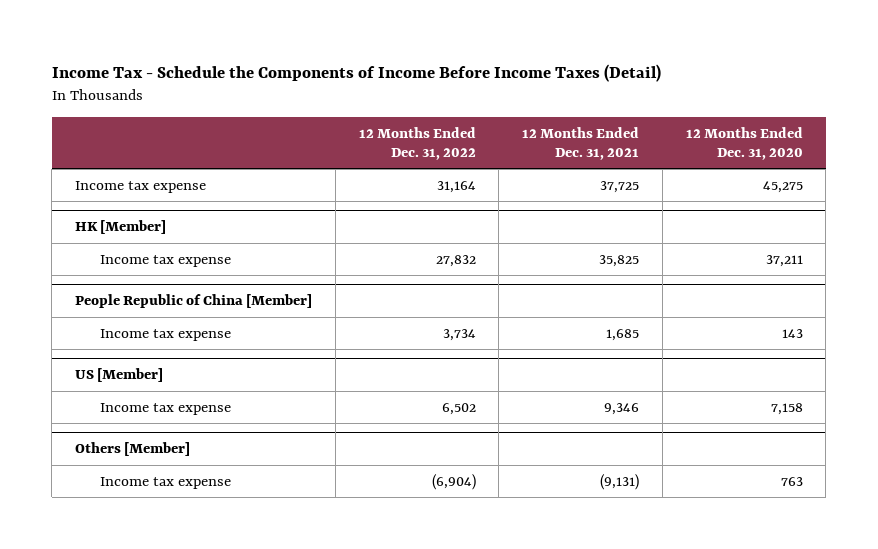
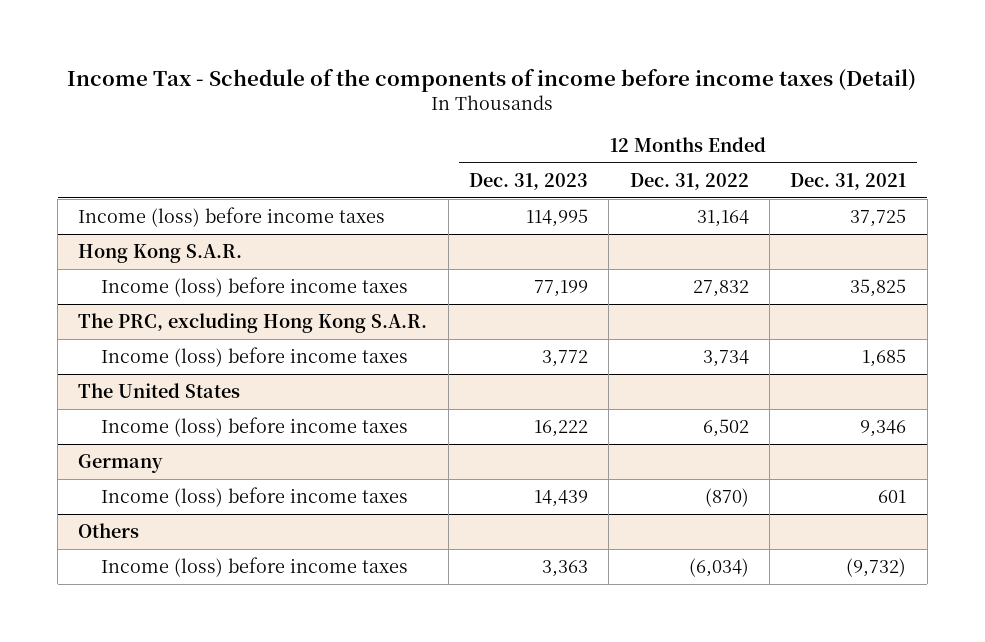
- Income Tax - Schedule the Components of Income Before Income Taxes (Detail)
+ Income Tax - Schedule of the components of income before income taxes (Detail)
- | 12 Months Ended Dec. 31, 2022 | 12 Months Ended Dec. 31, 2021 | 12 Months Ended Dec. 31, 2020
+ | 12 Months Ended Dec. 31, 2023 | 12 Months Ended Dec. 31, 2022 | 12 Months Ended Dec. 31, 2021
- Income tax expense | 31,164 | 37,725 | 45,275
- HK [Member]
- Income tax expense | 27,832 | 35,825 | 37,211
- People Republic of China [Member]
- Income tax expense | 3,734 | 1,685 | 143
- US [Member]
- Income tax expense | 6,502 | 9,346 | 7,158
- Others [Member]
- Income tax expense | (6,904) | (9,131) | 763
+ Income (loss) before income taxes | 114,995 | 31,164 | 37,725
+ Hong Kong S.A.R.
+ Income (loss) before income taxes | 77,199 | 27,832 | 35,825
+ The PRC, excluding Hong Kong S.A.R.
+ Income (loss) before income taxes | 3,772 | 3,734 | 1,685
+ The United States
+ Income (loss) before income taxes | 16,222 | 6,502 | 9,346
+ Germany
+ Income (loss) before income taxes | 14,439 | (870) | 601
+ Others
+ Income (loss) before income taxes | 3,363 | (6,034) | (9,732)

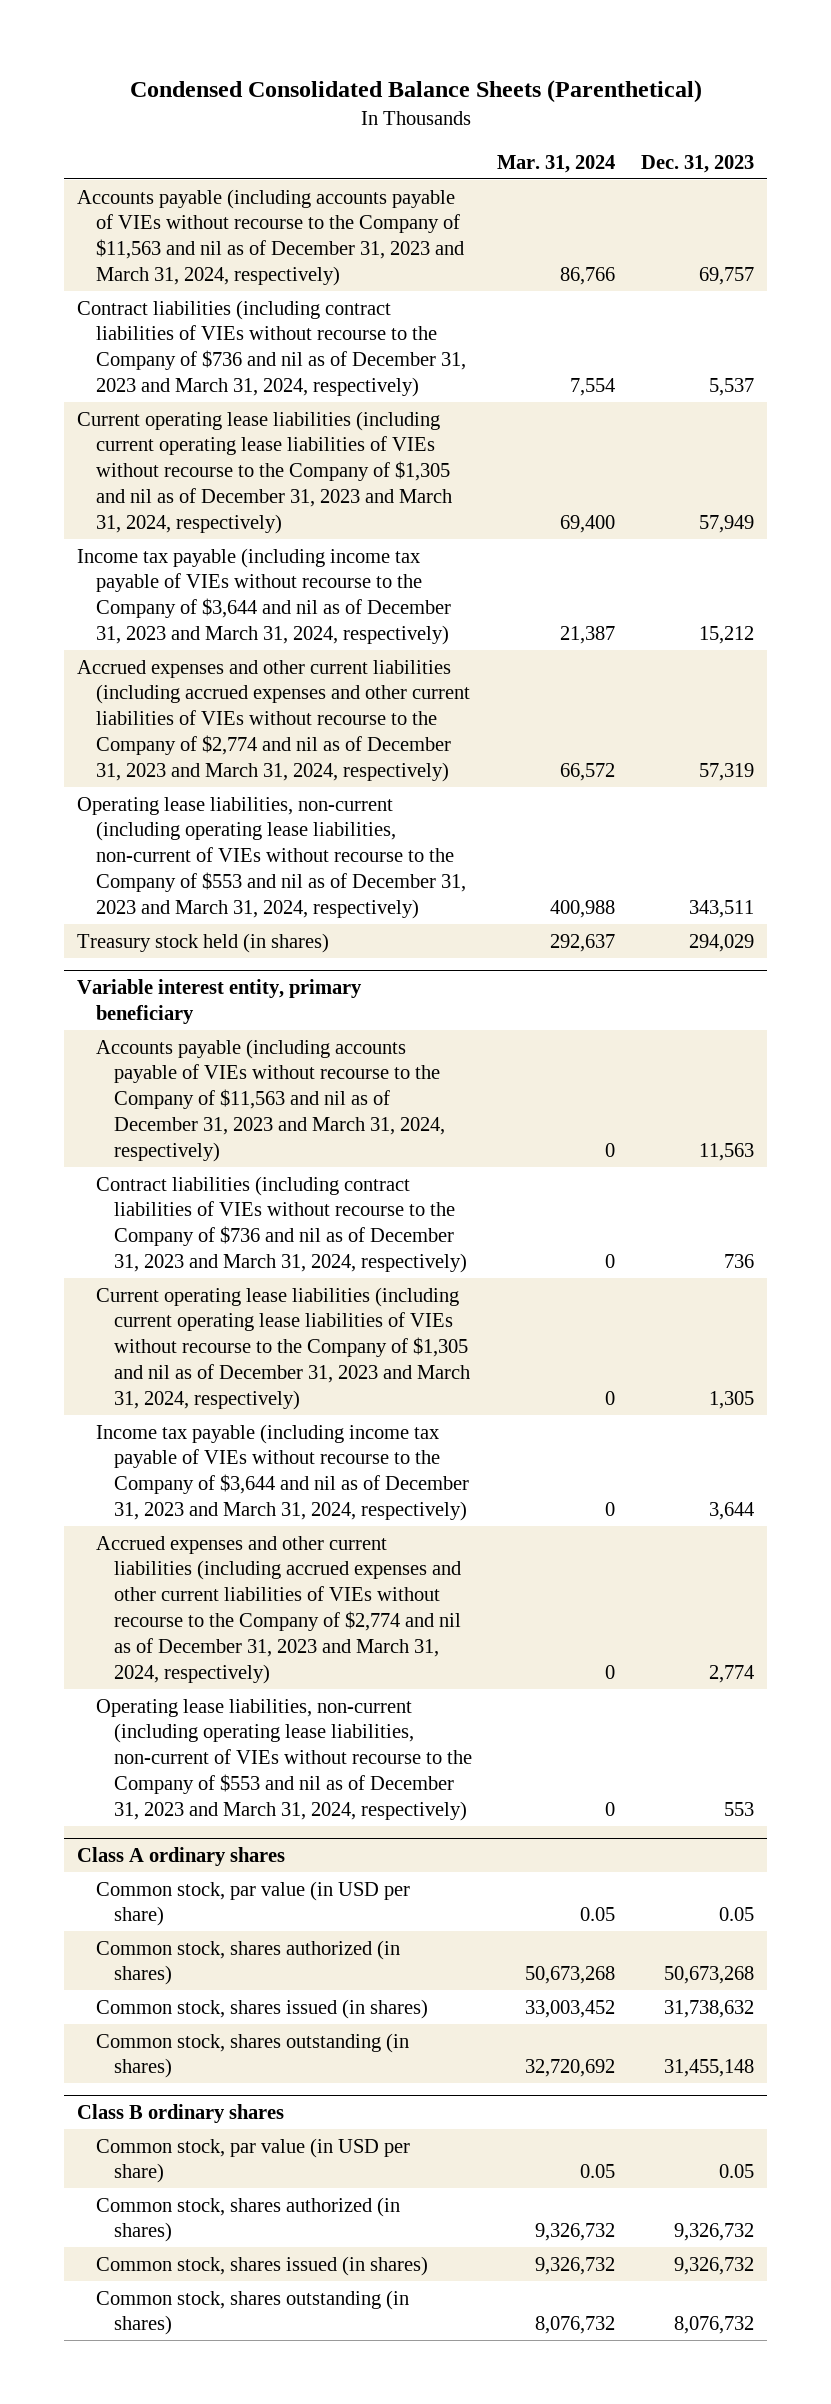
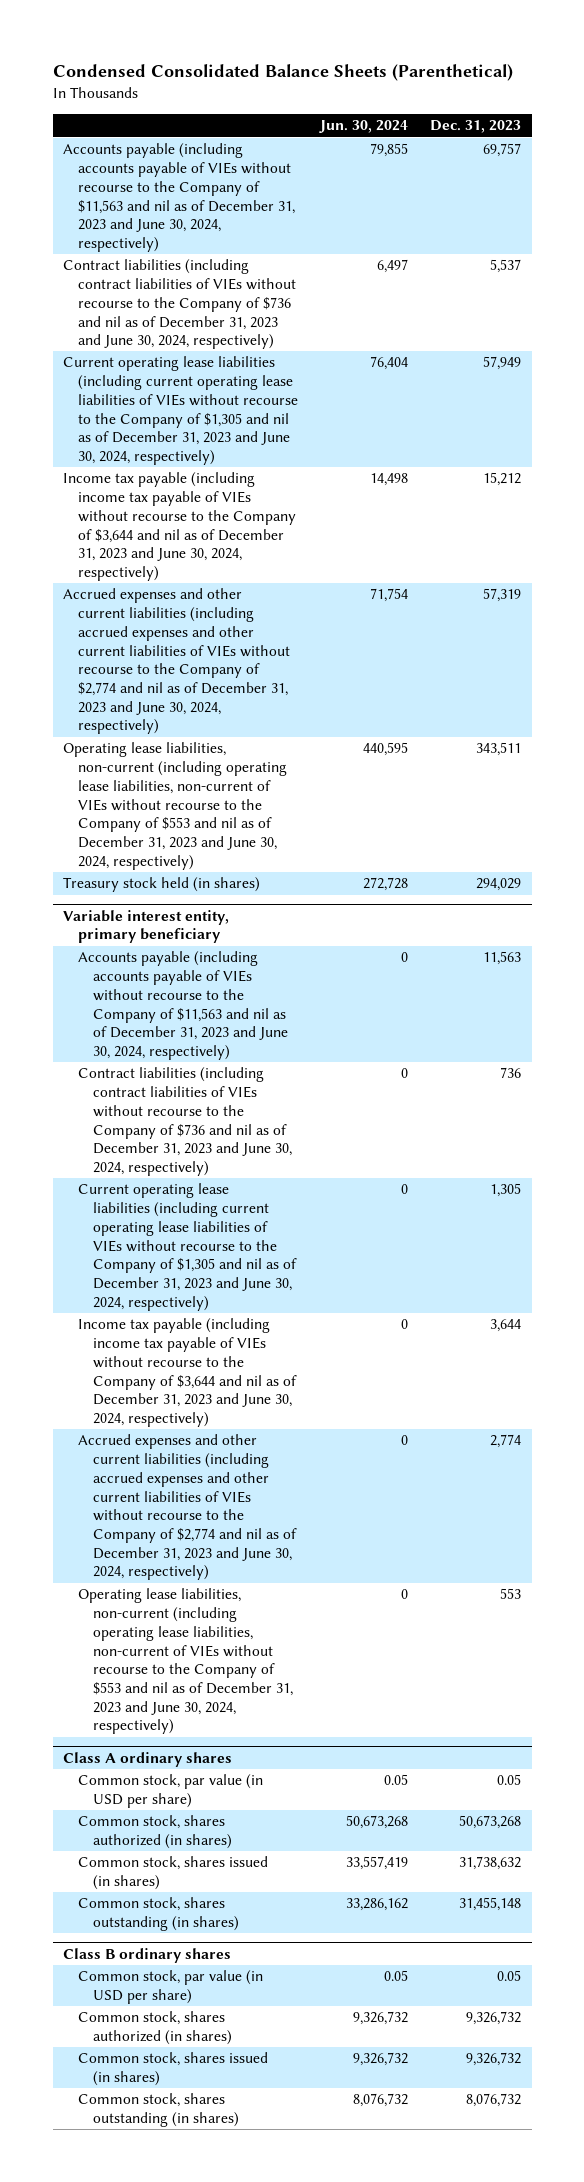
- | Mar. 31, 2024 | Dec. 31, 2023
+ | Jun. 30, 2024 | Dec. 31, 2023
- Accounts payable (including accounts payable of VIEs without recourse to the Company of $11,563 and nil as of December 31, 2023 and March 31, 2024, respectively) | 86,766 | 69,757
- Contract liabilities (including contract liabilities of VIEs without recourse to the Company of $736 and nil as of December 31, 2023 and March 31, 2024, respectively) | 7,554 | 5,537
- Current operating lease liabilities (including current operating lease liabilities of VIEs without recourse to the Company of $1,305 and nil as of December 31, 2023 and March 31, 2024, respectively) | 69,400 | 57,949
- Income tax payable (including income tax payable of VIEs without recourse to the Company of $3,644 and nil as of December 31, 2023 and March 31, 2024, respectively) | 21,387 | 15,212
- Accrued expenses and other current liabilities (including accrued expenses and other current liabilities of VIEs without recourse to the Company of $2,774 and nil as of December 31, 2023 and March 31, 2024, respectively) | 66,572 | 57,319
- Operating lease liabilities, non-current (including operating lease liabilities, non-current of VIEs without recourse to the Company of $553 and nil as of December 31, 2023 and March 31, 2024, respectively) | 400,988 | 343,511
+ Accounts payable (including accounts payable of VIEs without recourse to the Company of $11,563 and nil as of December 31, 2023 and June 30, 2024, respectively) | 79,855 | 69,757
+ Contract liabilities (including contract liabilities of VIEs without recourse to the Company of $736 and nil as of December 31, 2023 and June 30, 2024, respectively) | 6,497 | 5,537
+ Current operating lease liabilities (including current operating lease liabilities of VIEs without recourse to the Company of $1,305 and nil as of December 31, 2023 and June 30, 2024, respectively) | 76,404 | 57,949
+ Income tax payable (including income tax payable of VIEs without recourse to the Company of $3,644 and nil as of December 31, 2023 and June 30, 2024, respectively) | 14,498 | 15,212
+ Accrued expenses and other current liabilities (including accrued expenses and other current liabilities of VIEs without recourse to the Company of $2,774 and nil as of December 31, 2023 and June 30, 2024, respectively) | 71,754 | 57,319
+ Operating lease liabilities, non-current (including operating lease liabilities, non-current of VIEs without recourse to the Company of $553 and nil as of December 31, 2023 and June 30, 2024, respectively) | 440,595 | 343,511
@ Variable interest entity, primary beneficiary
- Accounts payable (including accounts payable of VIEs without recourse to the Company of $11,563 and nil as of December 31, 2023 and March 31, 2024, respectively) | 0 | 11,563
- Contract liabilities (including contract liabilities of VIEs without recourse to the Company of $736 and nil as of December 31, 2023 and March 31, 2024, respectively) | 0 | 736
- Current operating lease liabilities (including current operating lease liabilities of VIEs without recourse to the Company of $1,305 and nil as of December 31, 2023 and March 31, 2024, respectively) | 0 | 1,305
- Income tax payable (including income tax payable of VIEs without recourse to the Company of $3,644 and nil as of December 31, 2023 and March 31, 2024, respectively) | 0 | 3,644
- Accrued expenses and other current liabilities (including accrued expenses and other current liabilities of VIEs without recourse to the Company of $2,774 and nil as of December 31, 2023 and March 31, 2024, respectively) | 0 | 2,774
- Operating lease liabilities, non-current (including operating lease liabilities, non-current of VIEs without recourse to the Company of $553 and nil as of December 31, 2023 and March 31, 2024, respectively) | 0 | 553
+ Accounts payable (including accounts payable of VIEs without recourse to the Company of $11,563 and nil as of December 31, 2023 and June 30, 2024, respectively) | 0 | 11,563
+ Contract liabilities (including contract liabilities of VIEs without recourse to the Company of $736 and nil as of December 31, 2023 and June 30, 2024, respectively) | 0 | 736
+ Current operating lease liabilities (including current operating lease liabilities of VIEs without recourse to the Company of $1,305 and nil as of December 31, 2023 and June 30, 2024, respectively) | 0 | 1,305
+ Income tax payable (including income tax payable of VIEs without recourse to the Company of $3,644 and nil as of December 31, 2023 and June 30, 2024, respectively) | 0 | 3,644
+ Accrued expenses and other current liabilities (including accrued expenses and other current liabilities of VIEs without recourse to the Company of $2,774 and nil as of December 31, 2023 and June 30, 2024, respectively) | 0 | 2,774
+ Operating lease liabilities, non-current (including operating lease liabilities, non-current of VIEs without recourse to the Company of $553 and nil as of December 31, 2023 and June 30, 2024, respectively) | 0 | 553

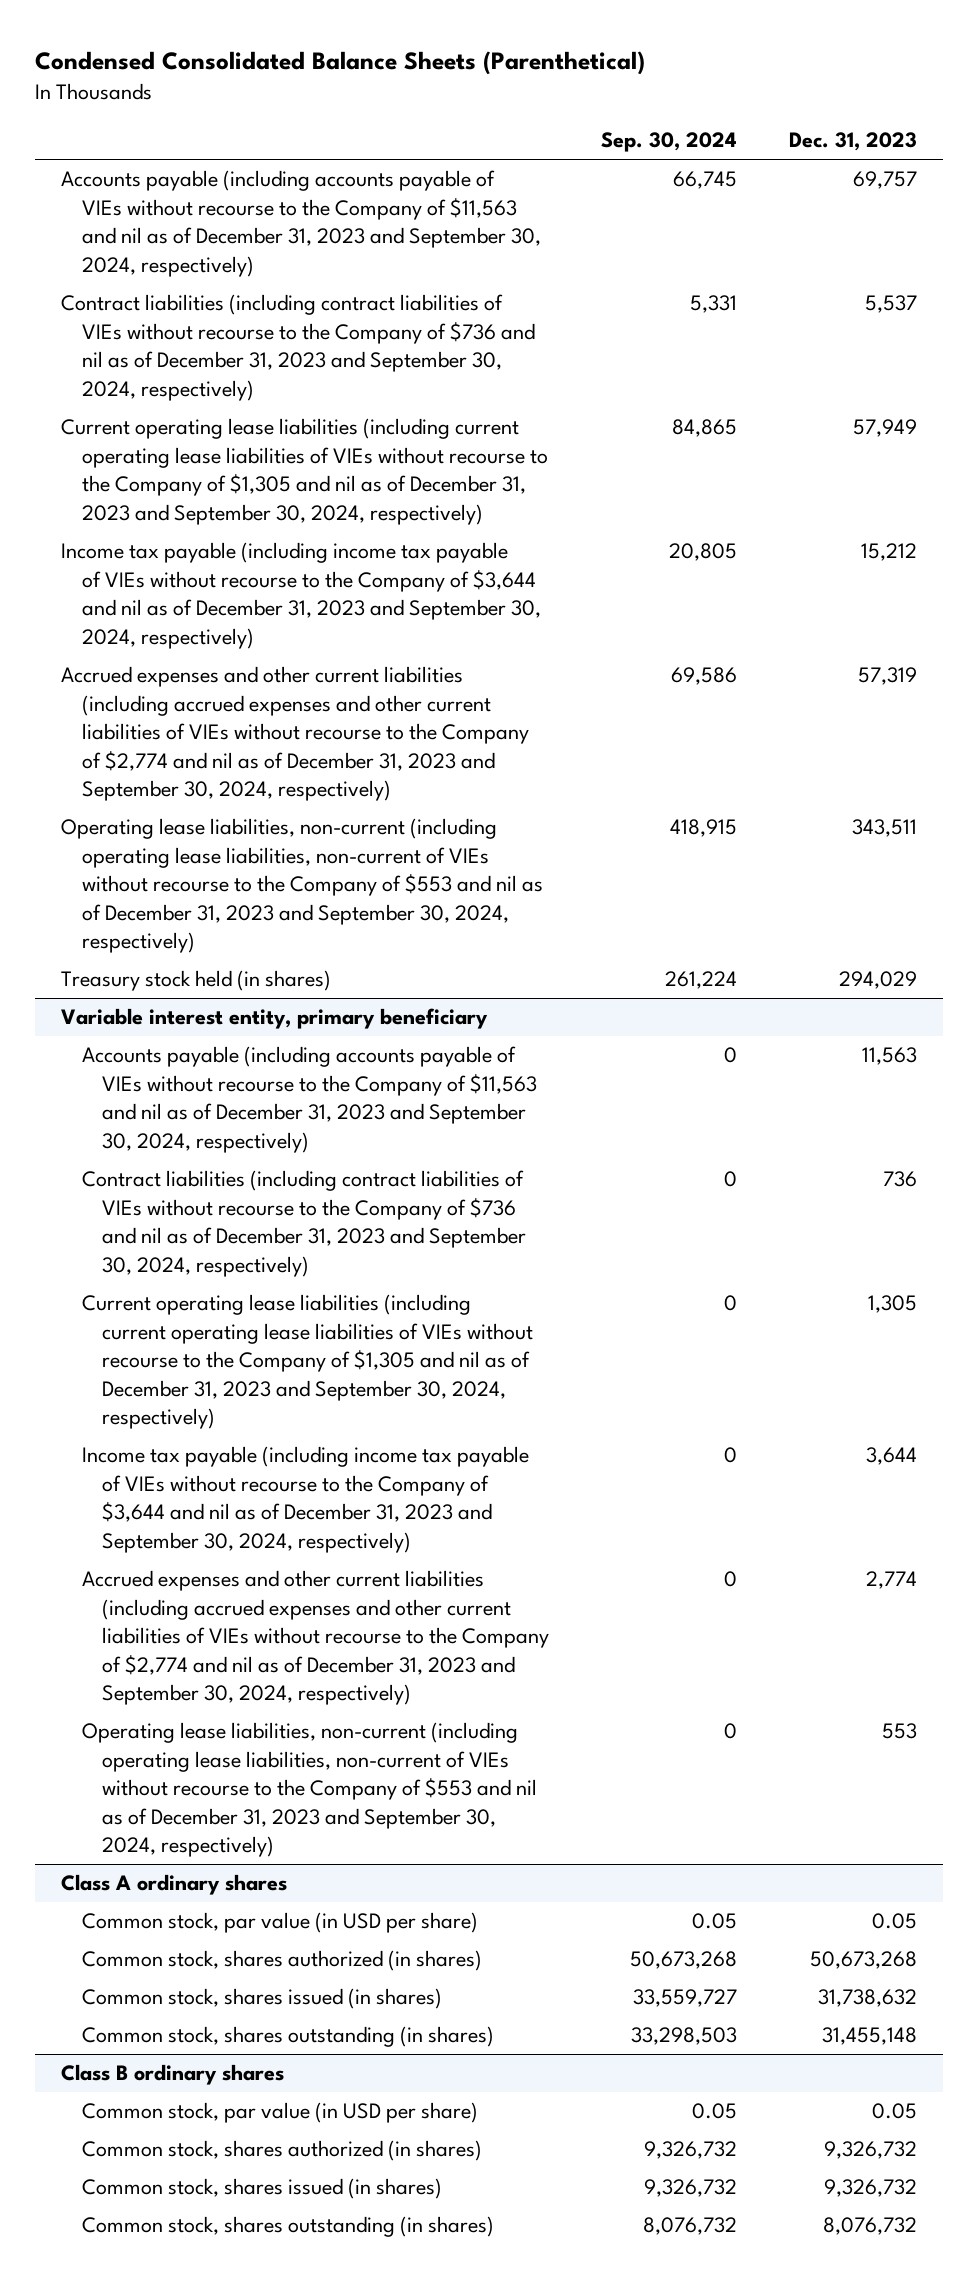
- | Jun. 30, 2024 | Dec. 31, 2023
+ | Sep. 30, 2024 | Dec. 31, 2023
- Accounts payable (including accounts payable of VIEs without recourse to the Company of $11,563 and nil as of December 31, 2023 and June 30, 2024, respectively) | 79,855 | 69,757
- Contract liabilities (including contract liabilities of VIEs without recourse to the Company of $736 and nil as of December 31, 2023 and June 30, 2024, respectively) | 6,497 | 5,537
- Current operating lease liabilities (including current operating lease liabilities of VIEs without recourse to the Company of $1,305 and nil as of December 31, 2023 and June 30, 2024, respectively) | 76,404 | 57,949
- Income tax payable (including income tax payable of VIEs without recourse to the Company of $3,644 and nil as of December 31, 2023 and June 30, 2024, respectively) | 14,498 | 15,212
- Accrued expenses and other current liabilities (including accrued expenses and other current liabilities of VIEs without recourse to the Company of $2,774 and nil as of December 31, 2023 and June 30, 2024, respectively) | 71,754 | 57,319
- Operating lease liabilities, non-current (including operating lease liabilities, non-current of VIEs without recourse to the Company of $553 and nil as of December 31, 2023 and June 30, 2024, respectively) | 440,595 | 343,511
+ Accounts payable (including accounts payable of VIEs without recourse to the Company of $11,563 and nil as of December 31, 2023 and September 30, 2024, respectively) | 66,745 | 69,757
+ Contract liabilities (including contract liabilities of VIEs without recourse to the Company of $736 and nil as of December 31, 2023 and September 30, 2024, respectively) | 5,331 | 5,537
+ Current operating lease liabilities (including current operating lease liabilities of VIEs without recourse to the Company of $1,305 and nil as of December 31, 2023 and September 30, 2024, respectively) | 84,865 | 57,949
+ Income tax payable (including income tax payable of VIEs without recourse to the Company of $3,644 and nil as of December 31, 2023 and September 30, 2024, respectively) | 20,805 | 15,212
+ Accrued expenses and other current liabilities (including accrued expenses and other current liabilities of VIEs without recourse to the Company of $2,774 and nil as of December 31, 2023 and September 30, 2024, respectively) | 69,586 | 57,319
+ Operating lease liabilities, non-current (including operating lease liabilities, non-current of VIEs without recourse to the Company of $553 and nil as of December 31, 2023 and September 30, 2024, respectively) | 418,915 | 343,511
@ Variable interest entity, primary beneficiary
- Accounts payable (including accounts payable of VIEs without recourse to the Company of $11,563 and nil as of December 31, 2023 and June 30, 2024, respectively) | 0 | 11,563
- Contract liabilities (including contract liabilities of VIEs without recourse to the Company of $736 and nil as of December 31, 2023 and June 30, 2024, respectively) | 0 | 736
- Current operating lease liabilities (including current operating lease liabilities of VIEs without recourse to the Company of $1,305 and nil as of December 31, 2023 and June 30, 2024, respectively) | 0 | 1,305
- Income tax payable (including income tax payable of VIEs without recourse to the Company of $3,644 and nil as of December 31, 2023 and June 30, 2024, respectively) | 0 | 3,644
- Accrued expenses and other current liabilities (including accrued expenses and other current liabilities of VIEs without recourse to the Company of $2,774 and nil as of December 31, 2023 and June 30, 2024, respectively) | 0 | 2,774
- Operating lease liabilities, non-current (including operating lease liabilities, non-current of VIEs without recourse to the Company of $553 and nil as of December 31, 2023 and June 30, 2024, respectively) | 0 | 553
+ Accounts payable (including accounts payable of VIEs without recourse to the Company of $11,563 and nil as of December 31, 2023 and September 30, 2024, respectively) | 0 | 11,563
+ Contract liabilities (including contract liabilities of VIEs without recourse to the Company of $736 and nil as of December 31, 2023 and September 30, 2024, respectively) | 0 | 736
+ Current operating lease liabilities (including current operating lease liabilities of VIEs without recourse to the Company of $1,305 and nil as of December 31, 2023 and September 30, 2024, respectively) | 0 | 1,305
+ Income tax payable (including income tax payable of VIEs without recourse to the Company of $3,644 and nil as of December 31, 2023 and September 30, 2024, respectively) | 0 | 3,644
+ Accrued expenses and other current liabilities (including accrued expenses and other current liabilities of VIEs without recourse to the Company of $2,774 and nil as of December 31, 2023 and September 30, 2024, respectively) | 0 | 2,774
+ Operating lease liabilities, non-current (including operating lease liabilities, non-current of VIEs without recourse to the Company of $553 and nil as of December 31, 2023 and September 30, 2024, respectively) | 0 | 553

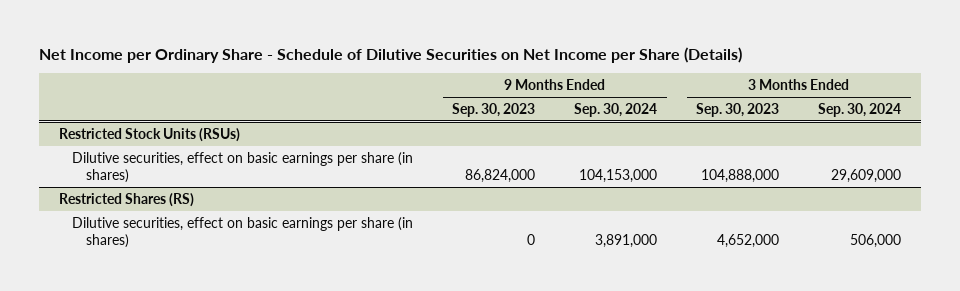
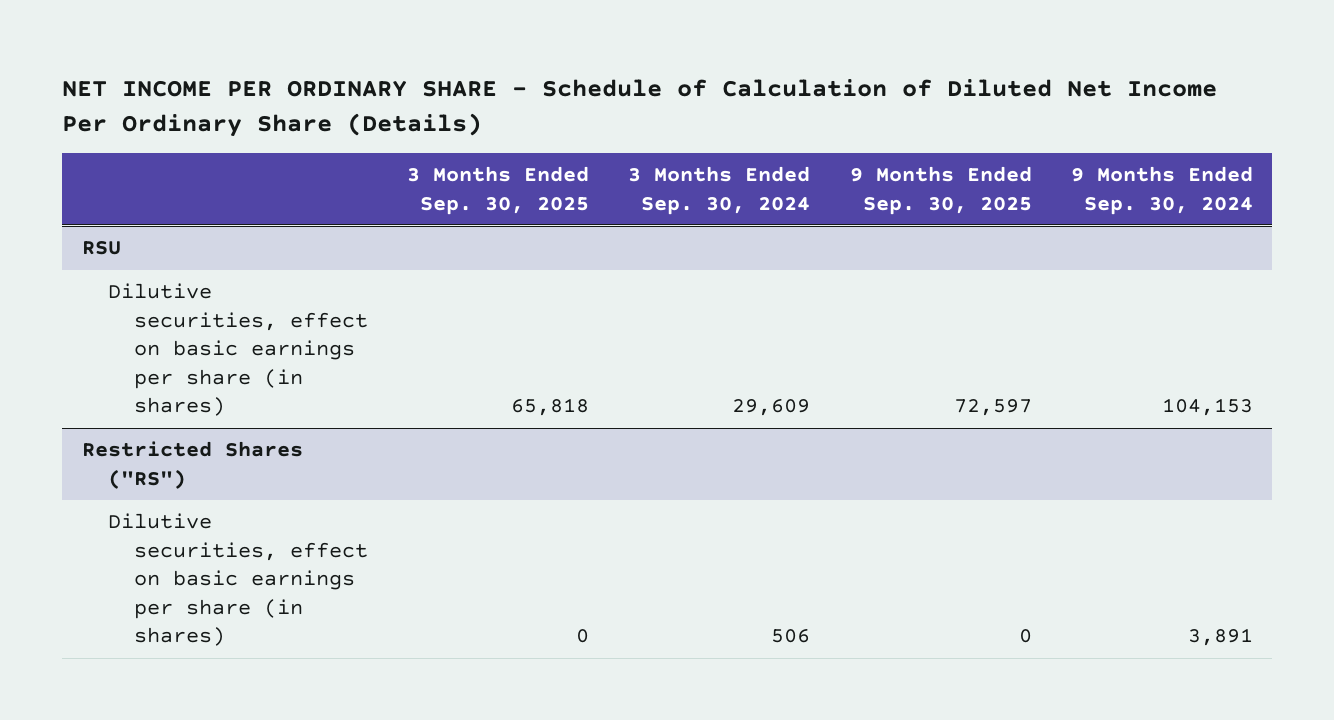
- Net Income per Ordinary Share - Schedule of Dilutive Securities on Net Income per Share (Details)
+ NET INCOME PER ORDINARY SHARE - Schedule of Calculation of Diluted Net Income Per Ordinary Share (Details)
- | 9 Months Ended Sep. 30, 2023 | 9 Months Ended Sep. 30, 2024 | 3 Months Ended Sep. 30, 2023 | 3 Months Ended Sep. 30, 2024
+ | 3 Months Ended Sep. 30, 2025 | 3 Months Ended Sep. 30, 2024 | 9 Months Ended Sep. 30, 2025 | 9 Months Ended Sep. 30, 2024
- Restricted Stock Units (RSUs)
- Dilutive securities, effect on basic earnings per share (in shares) | 86,824,000 | 104,153,000 | 104,888,000 | 29,609,000
- Restricted Shares (RS)
- Dilutive securities, effect on basic earnings per share (in shares) | 0 | 3,891,000 | 4,652,000 | 506,000
+ RSU
+ Dilutive securities, effect on basic earnings per share (in shares) | 65,818 | 29,609 | 72,597 | 104,153
+ Restricted Shares ("RS")
+ Dilutive securities, effect on basic earnings per share (in shares) | 0 | 506 | 0 | 3,891

